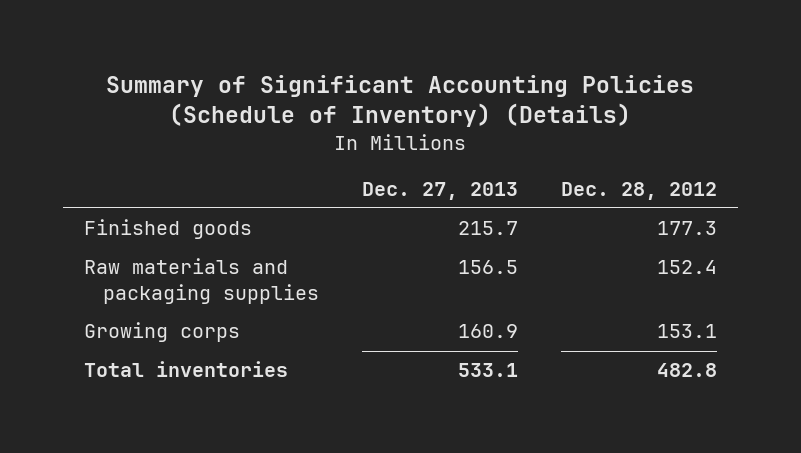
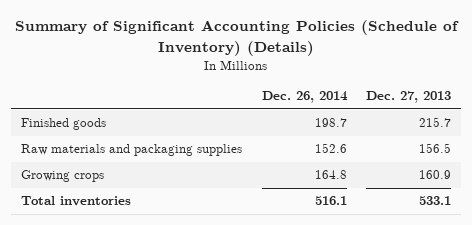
- | Dec. 27, 2013 | Dec. 28, 2012
+ | Dec. 26, 2014 | Dec. 27, 2013
- Growing corps | 160.9 | 153.1
+ Growing crops | 164.8 | 160.9

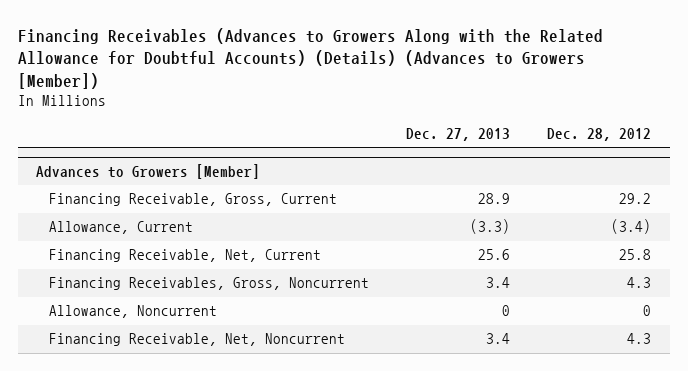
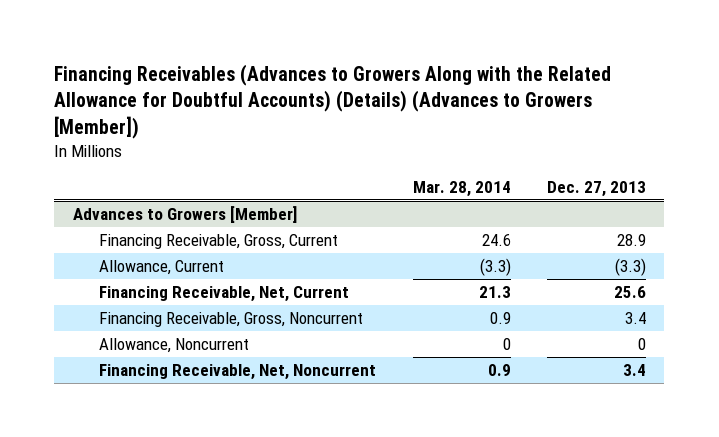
- | Dec. 27, 2013 | Dec. 28, 2012
+ | Mar. 28, 2014 | Dec. 27, 2013
@ Advances to Growers [Member]
- Financing Receivables, Gross, Noncurrent | 3.4 | 4.3
+ Financing Receivable, Gross, Noncurrent | 0.9 | 3.4

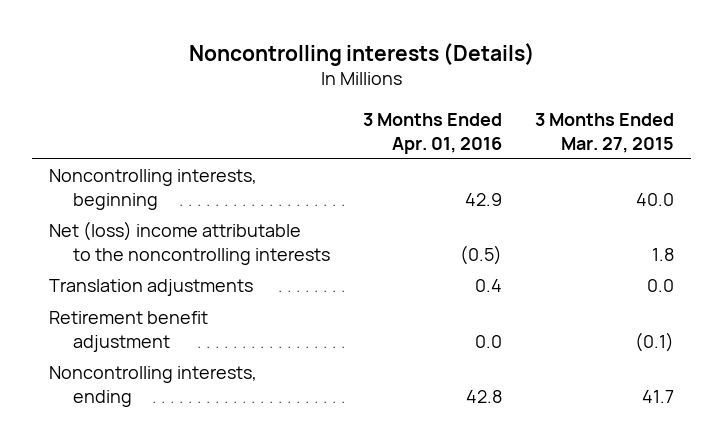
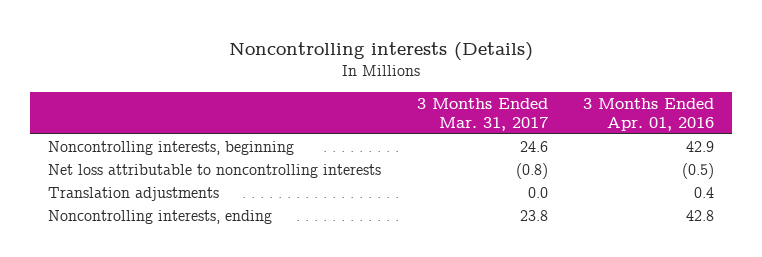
- | 3 Months Ended Apr. 01, 2016 | 3 Months Ended Mar. 27, 2015
+ | 3 Months Ended Mar. 31, 2017 | 3 Months Ended Apr. 01, 2016
- Net (loss) income attributable to the noncontrolling interests | (0.5) | 1.8
+ Net loss attributable to noncontrolling interests | (0.8) | (0.5)
- Retirement benefit adjustment | 0.0 | (0.1)

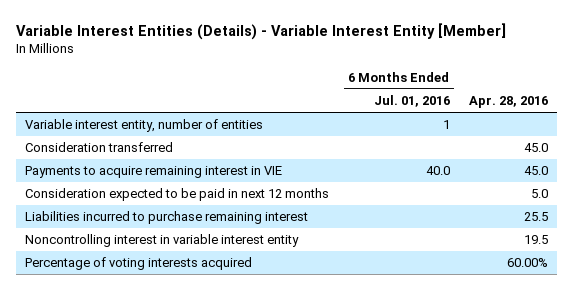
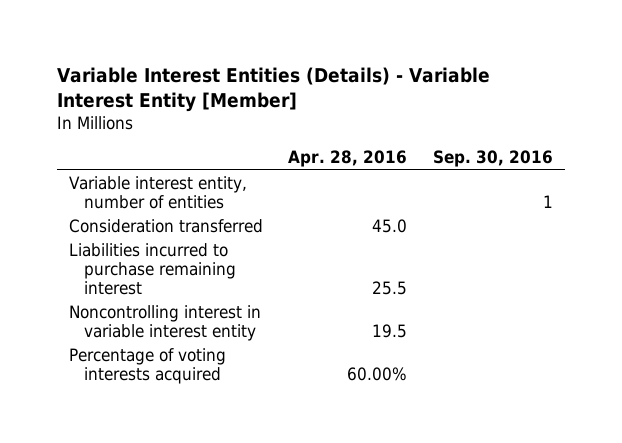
- | 6 Months Ended Jul. 01, 2016 | Apr. 28, 2016
+ | Apr. 28, 2016 | Sep. 30, 2016
- Payments to acquire remaining interest in VIE | 40.0 | 45.0
- Consideration expected to be paid in next 12 months | | 5.0

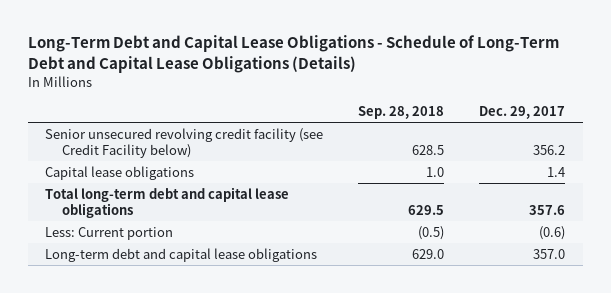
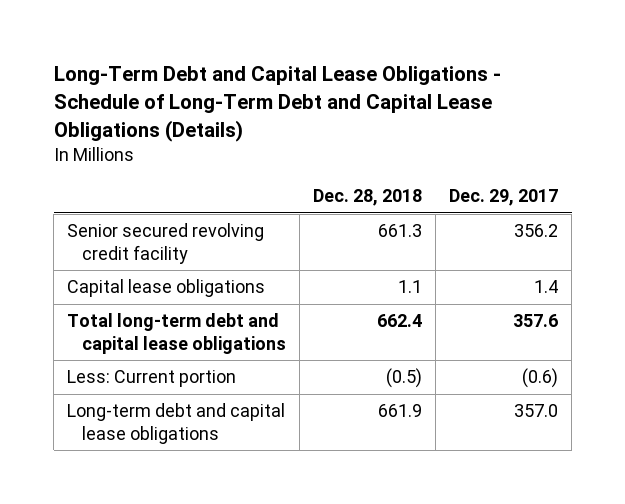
- | Sep. 28, 2018 | Dec. 29, 2017
+ | Dec. 28, 2018 | Dec. 29, 2017
- Senior unsecured revolving credit facility (see Credit Facility below) | 628.5 | 356.2
+ Senior secured revolving credit facility | 661.3 | 356.2

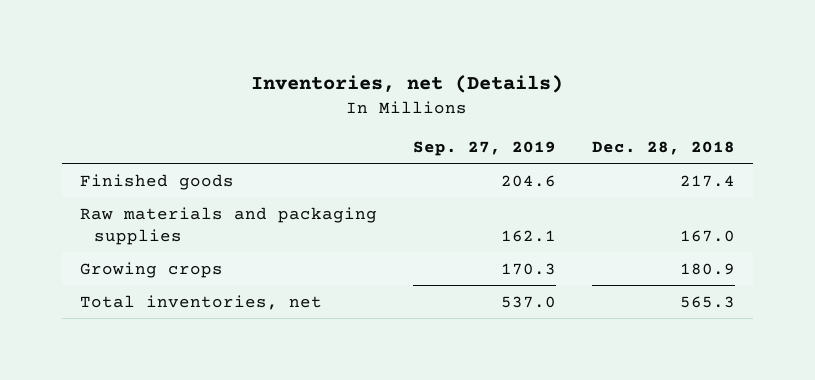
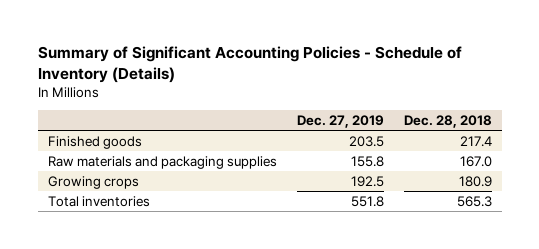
- Inventories, net (Details)
+ Summary of Significant Accounting Policies - Schedule of Inventory (Details)
- | Sep. 27, 2019 | Dec. 28, 2018
+ | Dec. 27, 2019 | Dec. 28, 2018
- Total inventories, net | 537.0 | 565.3
+ Total inventories | 551.8 | 565.3

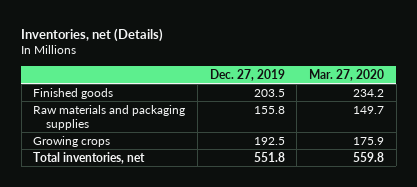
- Summary of Significant Accounting Policies - Schedule of Inventory (Details)
+ Inventories, net (Details)
- | Dec. 27, 2019 | Dec. 28, 2018
+ | Dec. 27, 2019 | Mar. 27, 2020
- Total inventories | 551.8 | 565.3
+ Total inventories, net | 551.8 | 559.8

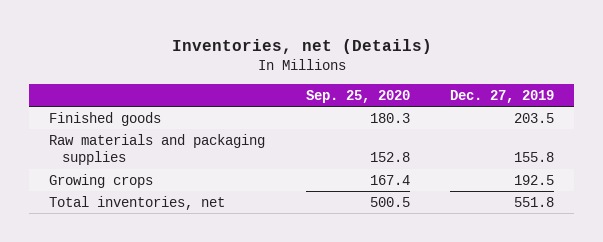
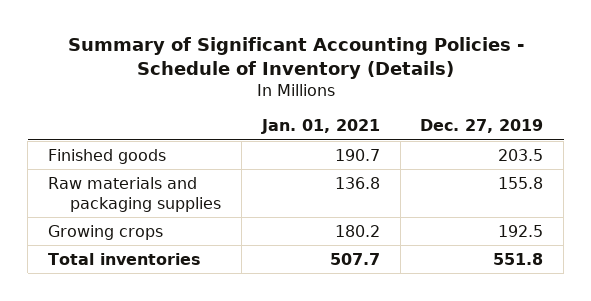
- Inventories, net (Details)
+ Summary of Significant Accounting Policies - Schedule of Inventory (Details)
- | Sep. 25, 2020 | Dec. 27, 2019
+ | Jan. 01, 2021 | Dec. 27, 2019
- Total inventories, net | 500.5 | 551.8
+ Total inventories | 507.7 | 551.8

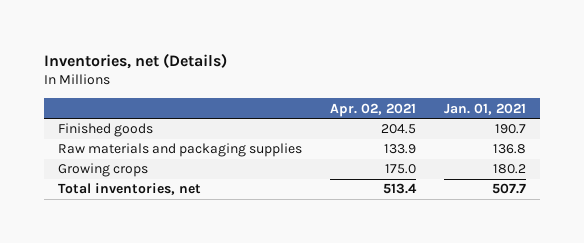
- Summary of Significant Accounting Policies - Schedule of Inventory (Details)
+ Inventories, net (Details)
- | Jan. 01, 2021 | Dec. 27, 2019
+ | Apr. 02, 2021 | Jan. 01, 2021
- Total inventories | 507.7 | 551.8
+ Total inventories, net | 513.4 | 507.7

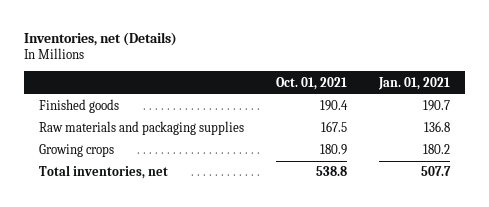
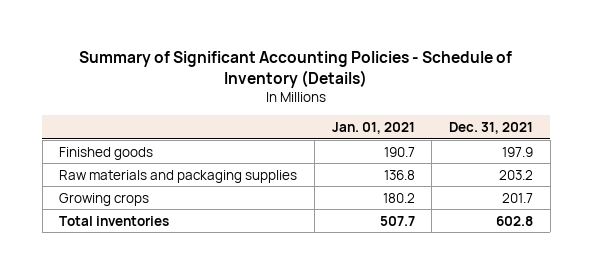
- Inventories, net (Details)
+ Summary of Significant Accounting Policies - Schedule of Inventory (Details)
- | Oct. 01, 2021 | Jan. 01, 2021
+ | Jan. 01, 2021 | Dec. 31, 2021
- Total inventories, net | 538.8 | 507.7
+ Total inventories | 507.7 | 602.8

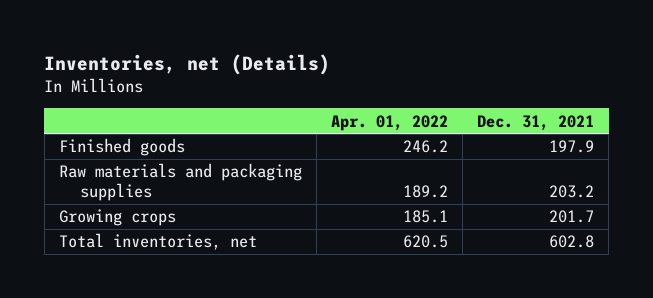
- Summary of Significant Accounting Policies - Schedule of Inventory (Details)
+ Inventories, net (Details)
- | Jan. 01, 2021 | Dec. 31, 2021
+ | Apr. 01, 2022 | Dec. 31, 2021
- Total inventories | 507.7 | 602.8
+ Total inventories, net | 620.5 | 602.8

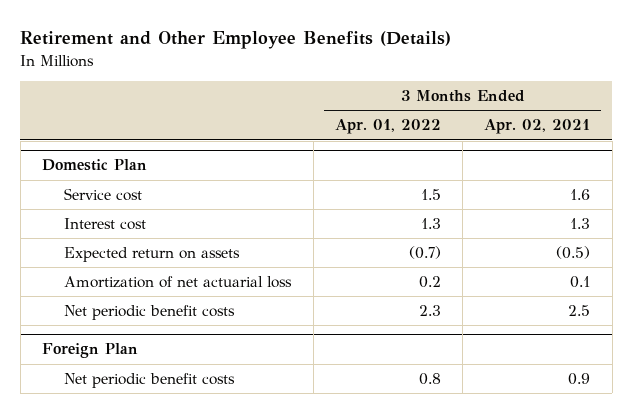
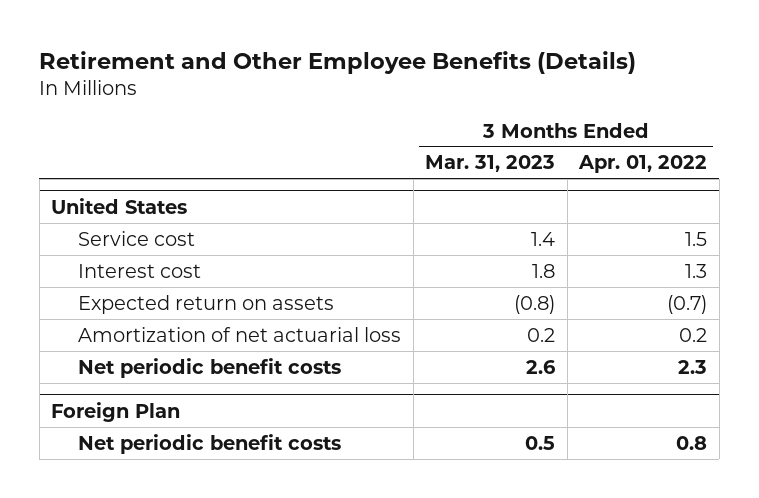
- | 3 Months Ended Apr. 01, 2022 | 3 Months Ended Apr. 02, 2021
+ | 3 Months Ended Mar. 31, 2023 | 3 Months Ended Apr. 01, 2022
- Domestic Plan
+ United States

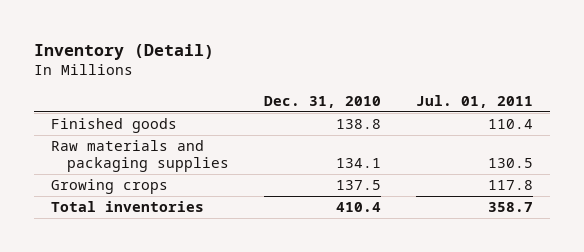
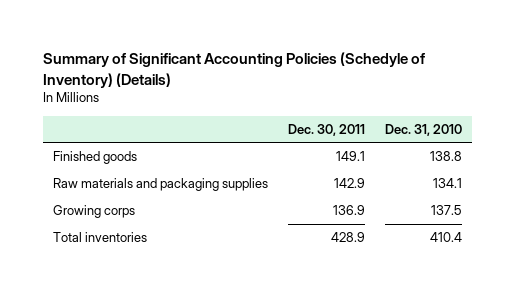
- Inventory (Detail)
+ Summary of Significant Accounting Policies (Schedyle of Inventory) (Details)
- | Dec. 31, 2010 | Jul. 01, 2011
+ | Dec. 30, 2011 | Dec. 31, 2010
- Growing crops | 137.5 | 117.8
+ Growing corps | 136.9 | 137.5

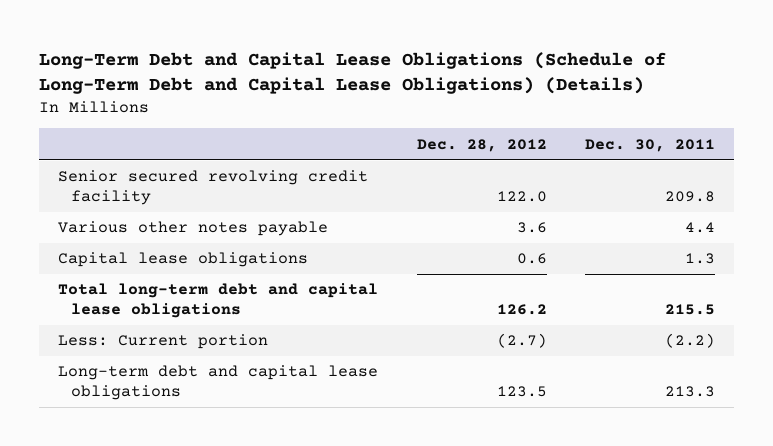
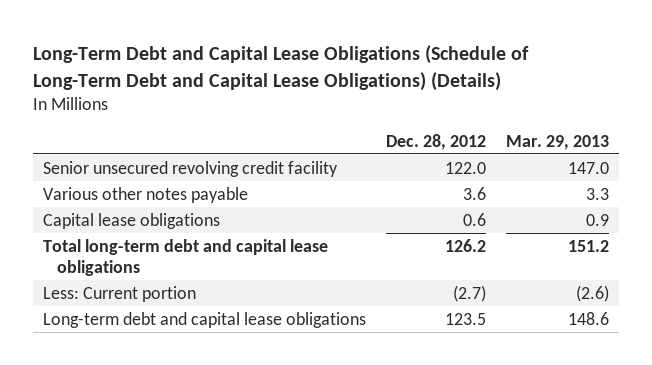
- | Dec. 28, 2012 | Dec. 30, 2011
+ | Dec. 28, 2012 | Mar. 29, 2013
- Senior secured revolving credit facility | 122.0 | 209.8
+ Senior unsecured revolving credit facility | 122.0 | 147.0

